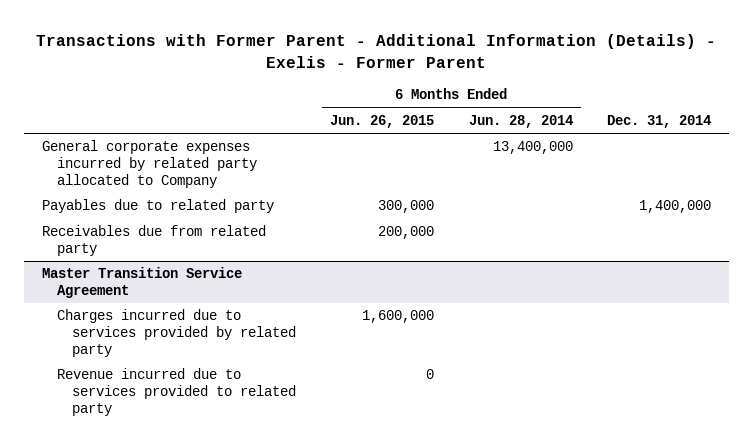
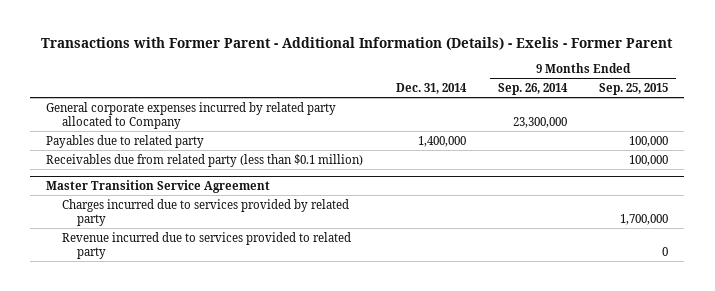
- | 6 Months Ended Jun. 26, 2015 | 6 Months Ended Jun. 28, 2014 | Dec. 31, 2014
+ | Dec. 31, 2014 | 9 Months Ended Sep. 26, 2014 | 9 Months Ended Sep. 25, 2015
- Receivables due from related party | 200,000 | |
+ Receivables due from related party (less than $0.1 million) | | | 100,000

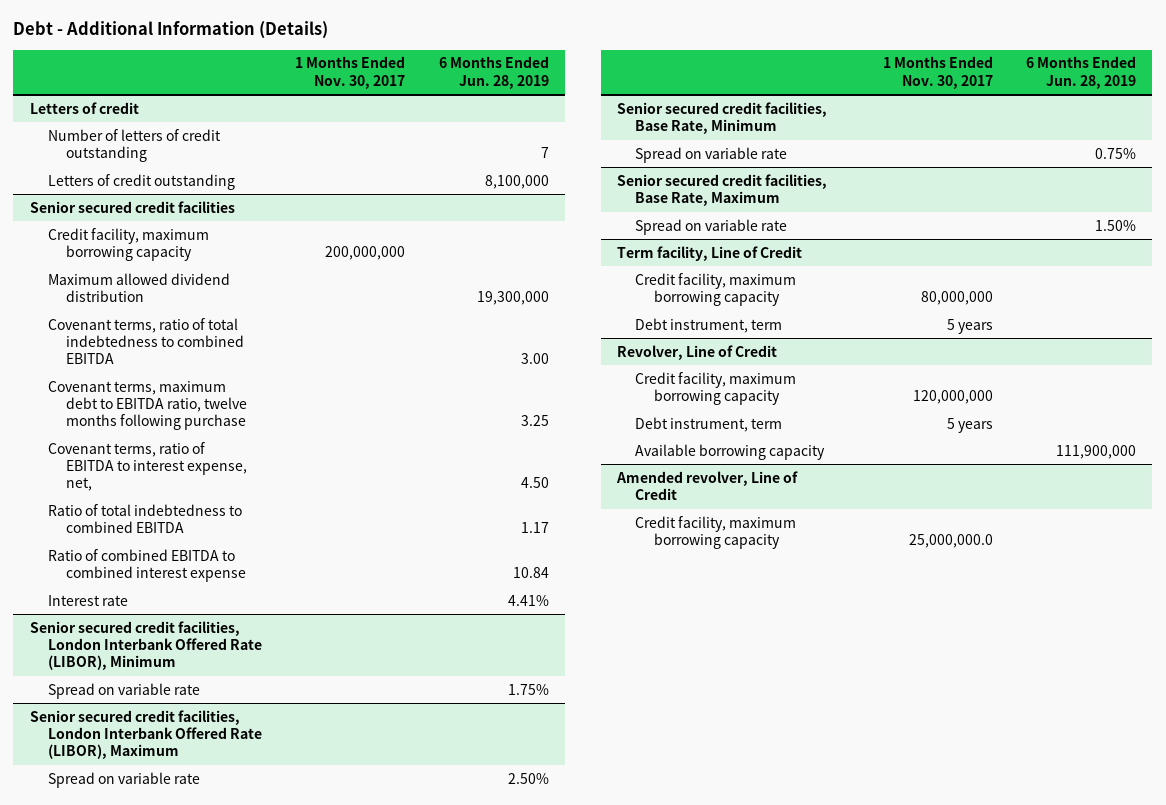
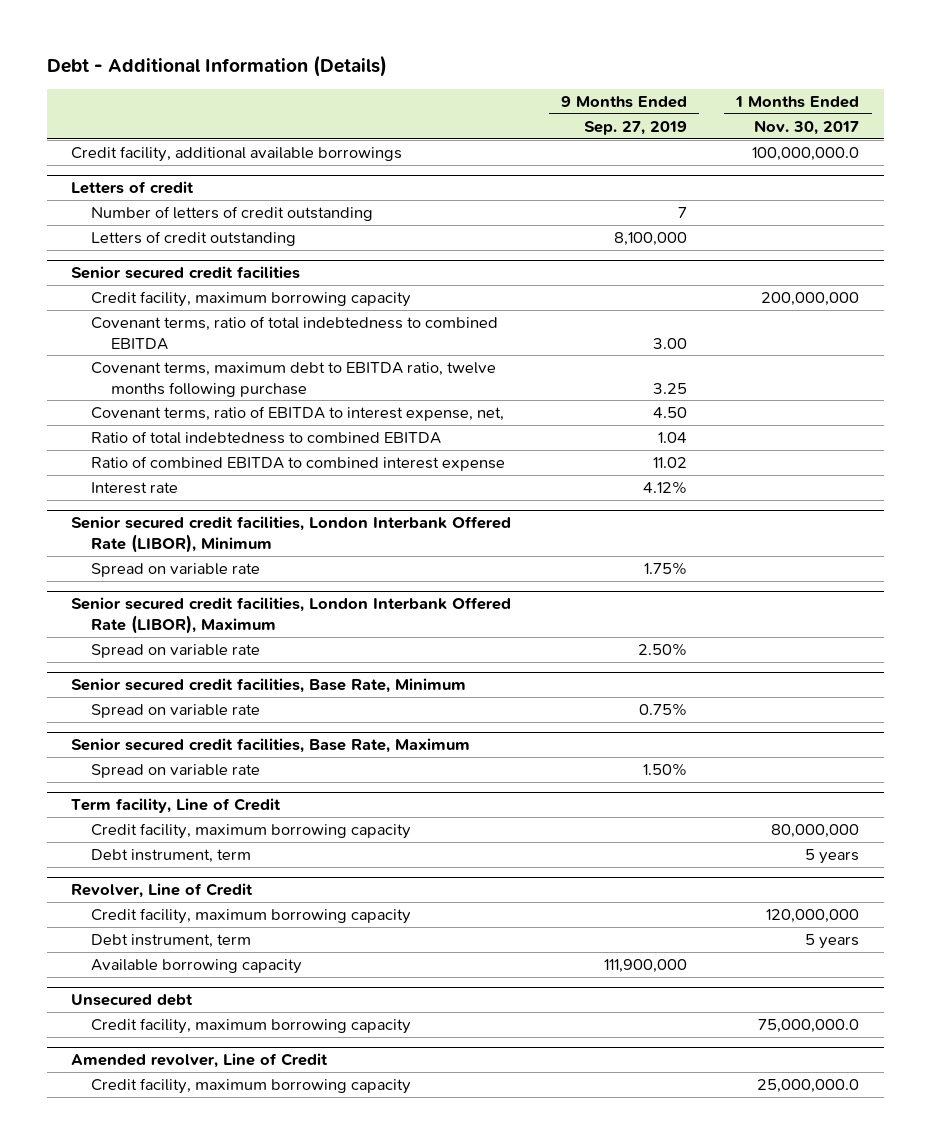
- | 1 Months Ended Nov. 30, 2017 | 6 Months Ended Jun. 28, 2019
+ | 9 Months Ended Sep. 27, 2019 | 1 Months Ended Nov. 30, 2017
+ Credit facility, additional available borrowings | | 100,000,000.0
@ Senior secured credit facilities
- Maximum allowed dividend distribution | | 19,300,000
+ Unsecured debt
+ Credit facility, maximum borrowing capacity | | 75,000,000.0

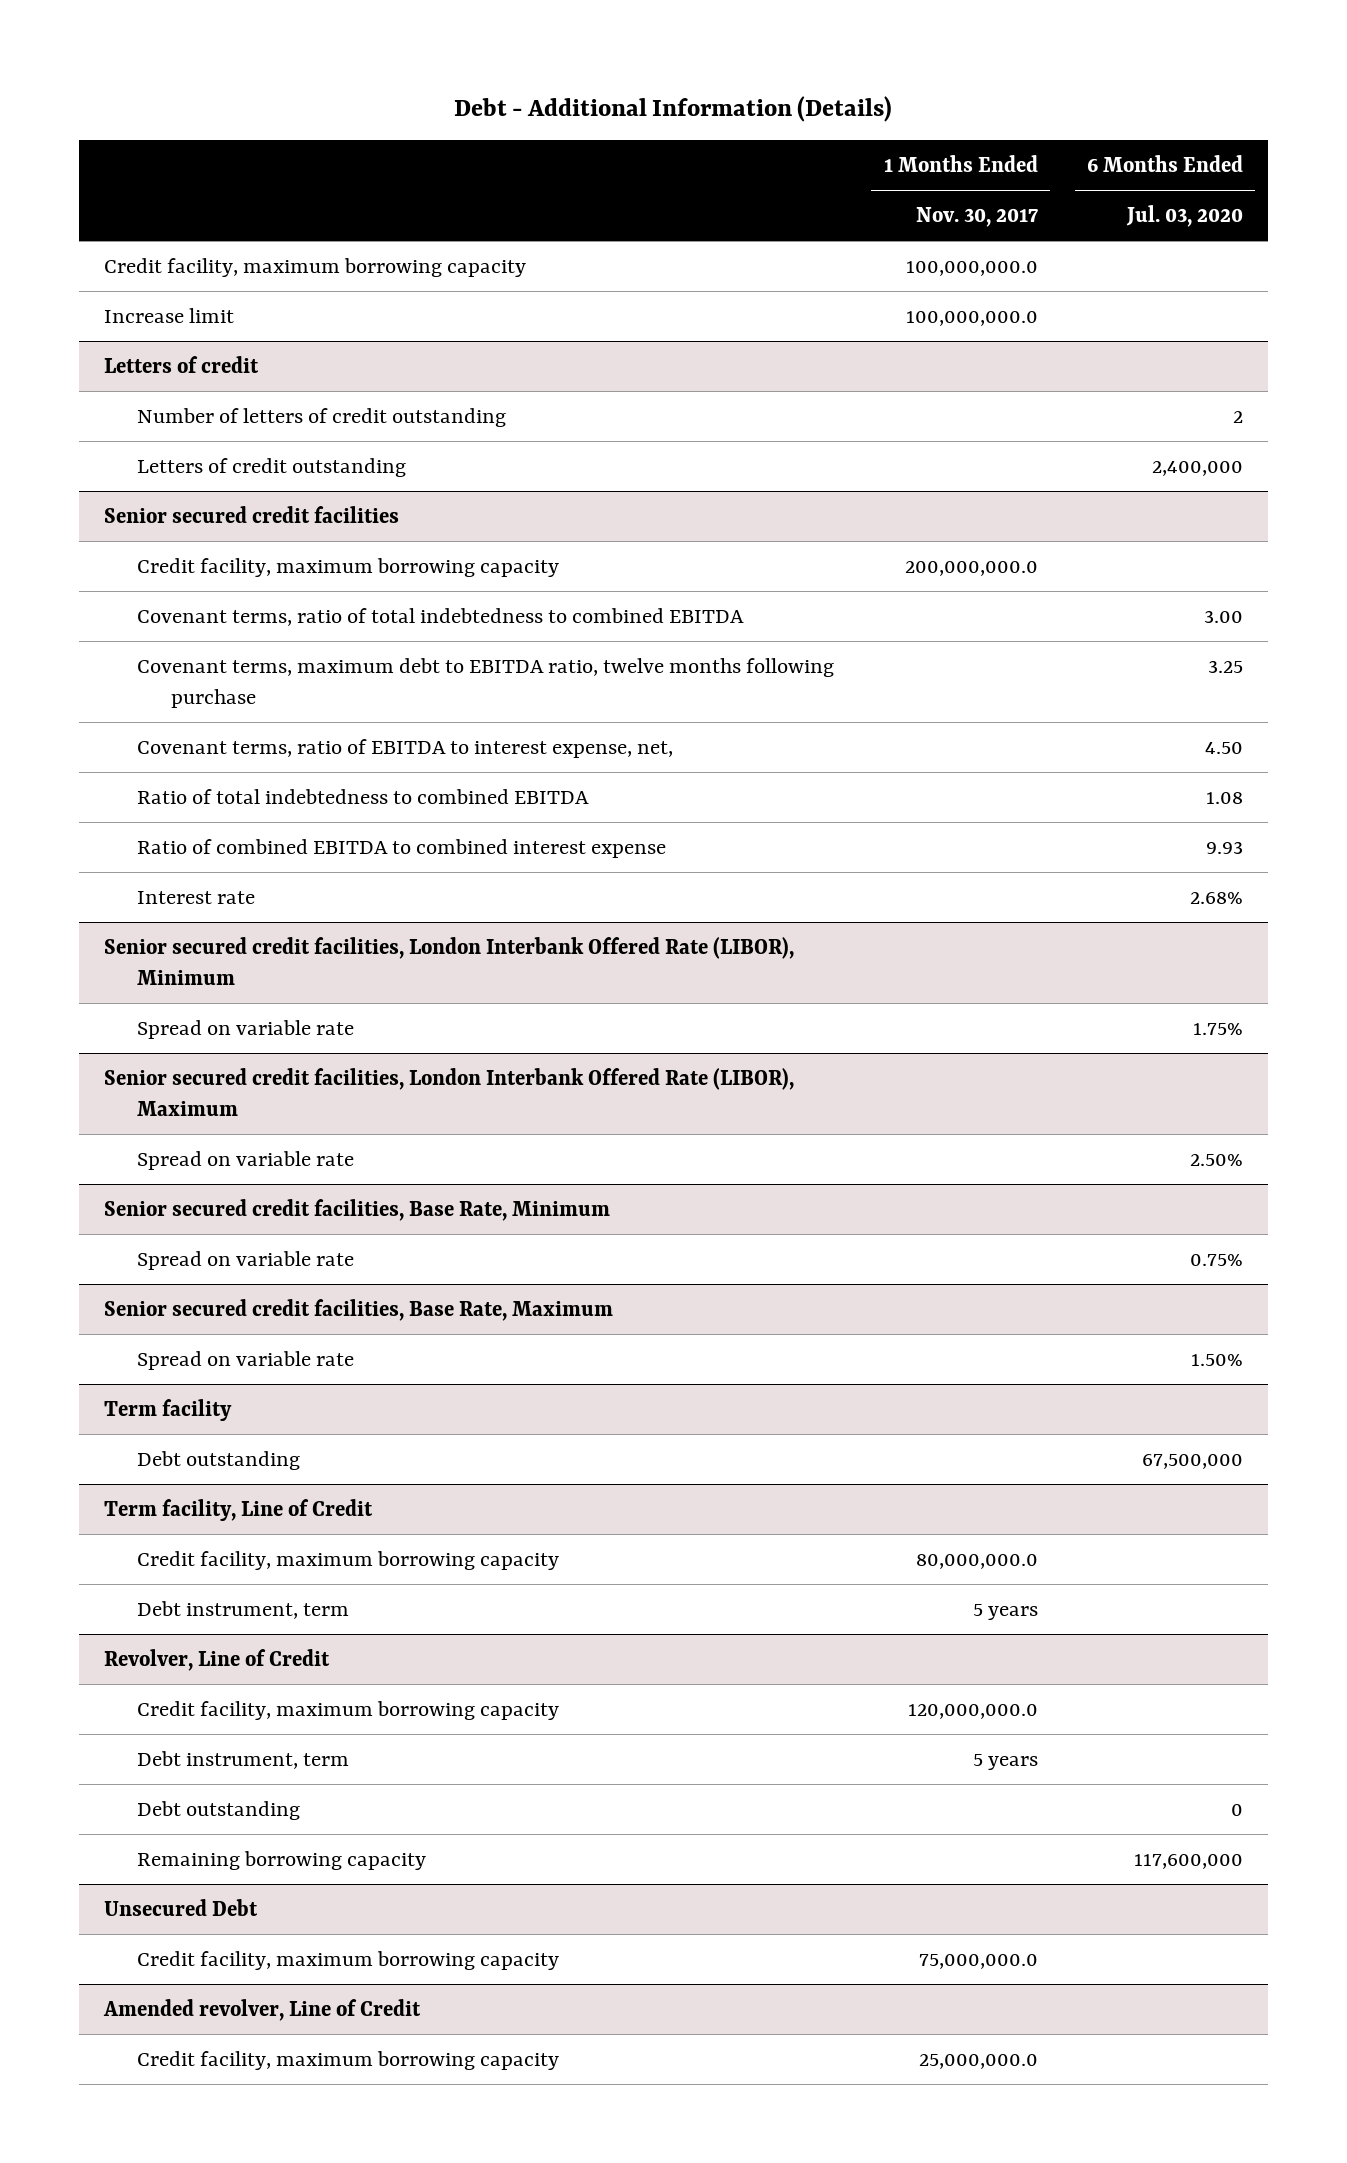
- | 9 Months Ended Sep. 27, 2019 | 1 Months Ended Nov. 30, 2017
+ | 1 Months Ended Nov. 30, 2017 | 6 Months Ended Jul. 03, 2020
- Credit facility, additional available borrowings | | 100,000,000.0
+ Credit facility, maximum borrowing capacity | 100,000,000.0 |
+ Increase limit | 100,000,000.0 |
@ Senior secured credit facilities
- Credit facility, maximum borrowing capacity | | 200,000,000
+ Credit facility, maximum borrowing capacity | 200,000,000.0 |
+ Term facility
+ Debt outstanding | | 67,500,000
@ Term facility, Line of Credit
- Credit facility, maximum borrowing capacity | | 80,000,000
+ Credit facility, maximum borrowing capacity | 80,000,000.0 |
@ Revolver, Line of Credit
- Credit facility, maximum borrowing capacity | | 120,000,000
+ Credit facility, maximum borrowing capacity | 120,000,000.0 |
- Available borrowing capacity | 111,900,000 |
- Unsecured debt
@ Revolver, Line of Credit
+ Debt outstanding | | 0
+ Remaining borrowing capacity | | 117,600,000
+ Unsecured Debt

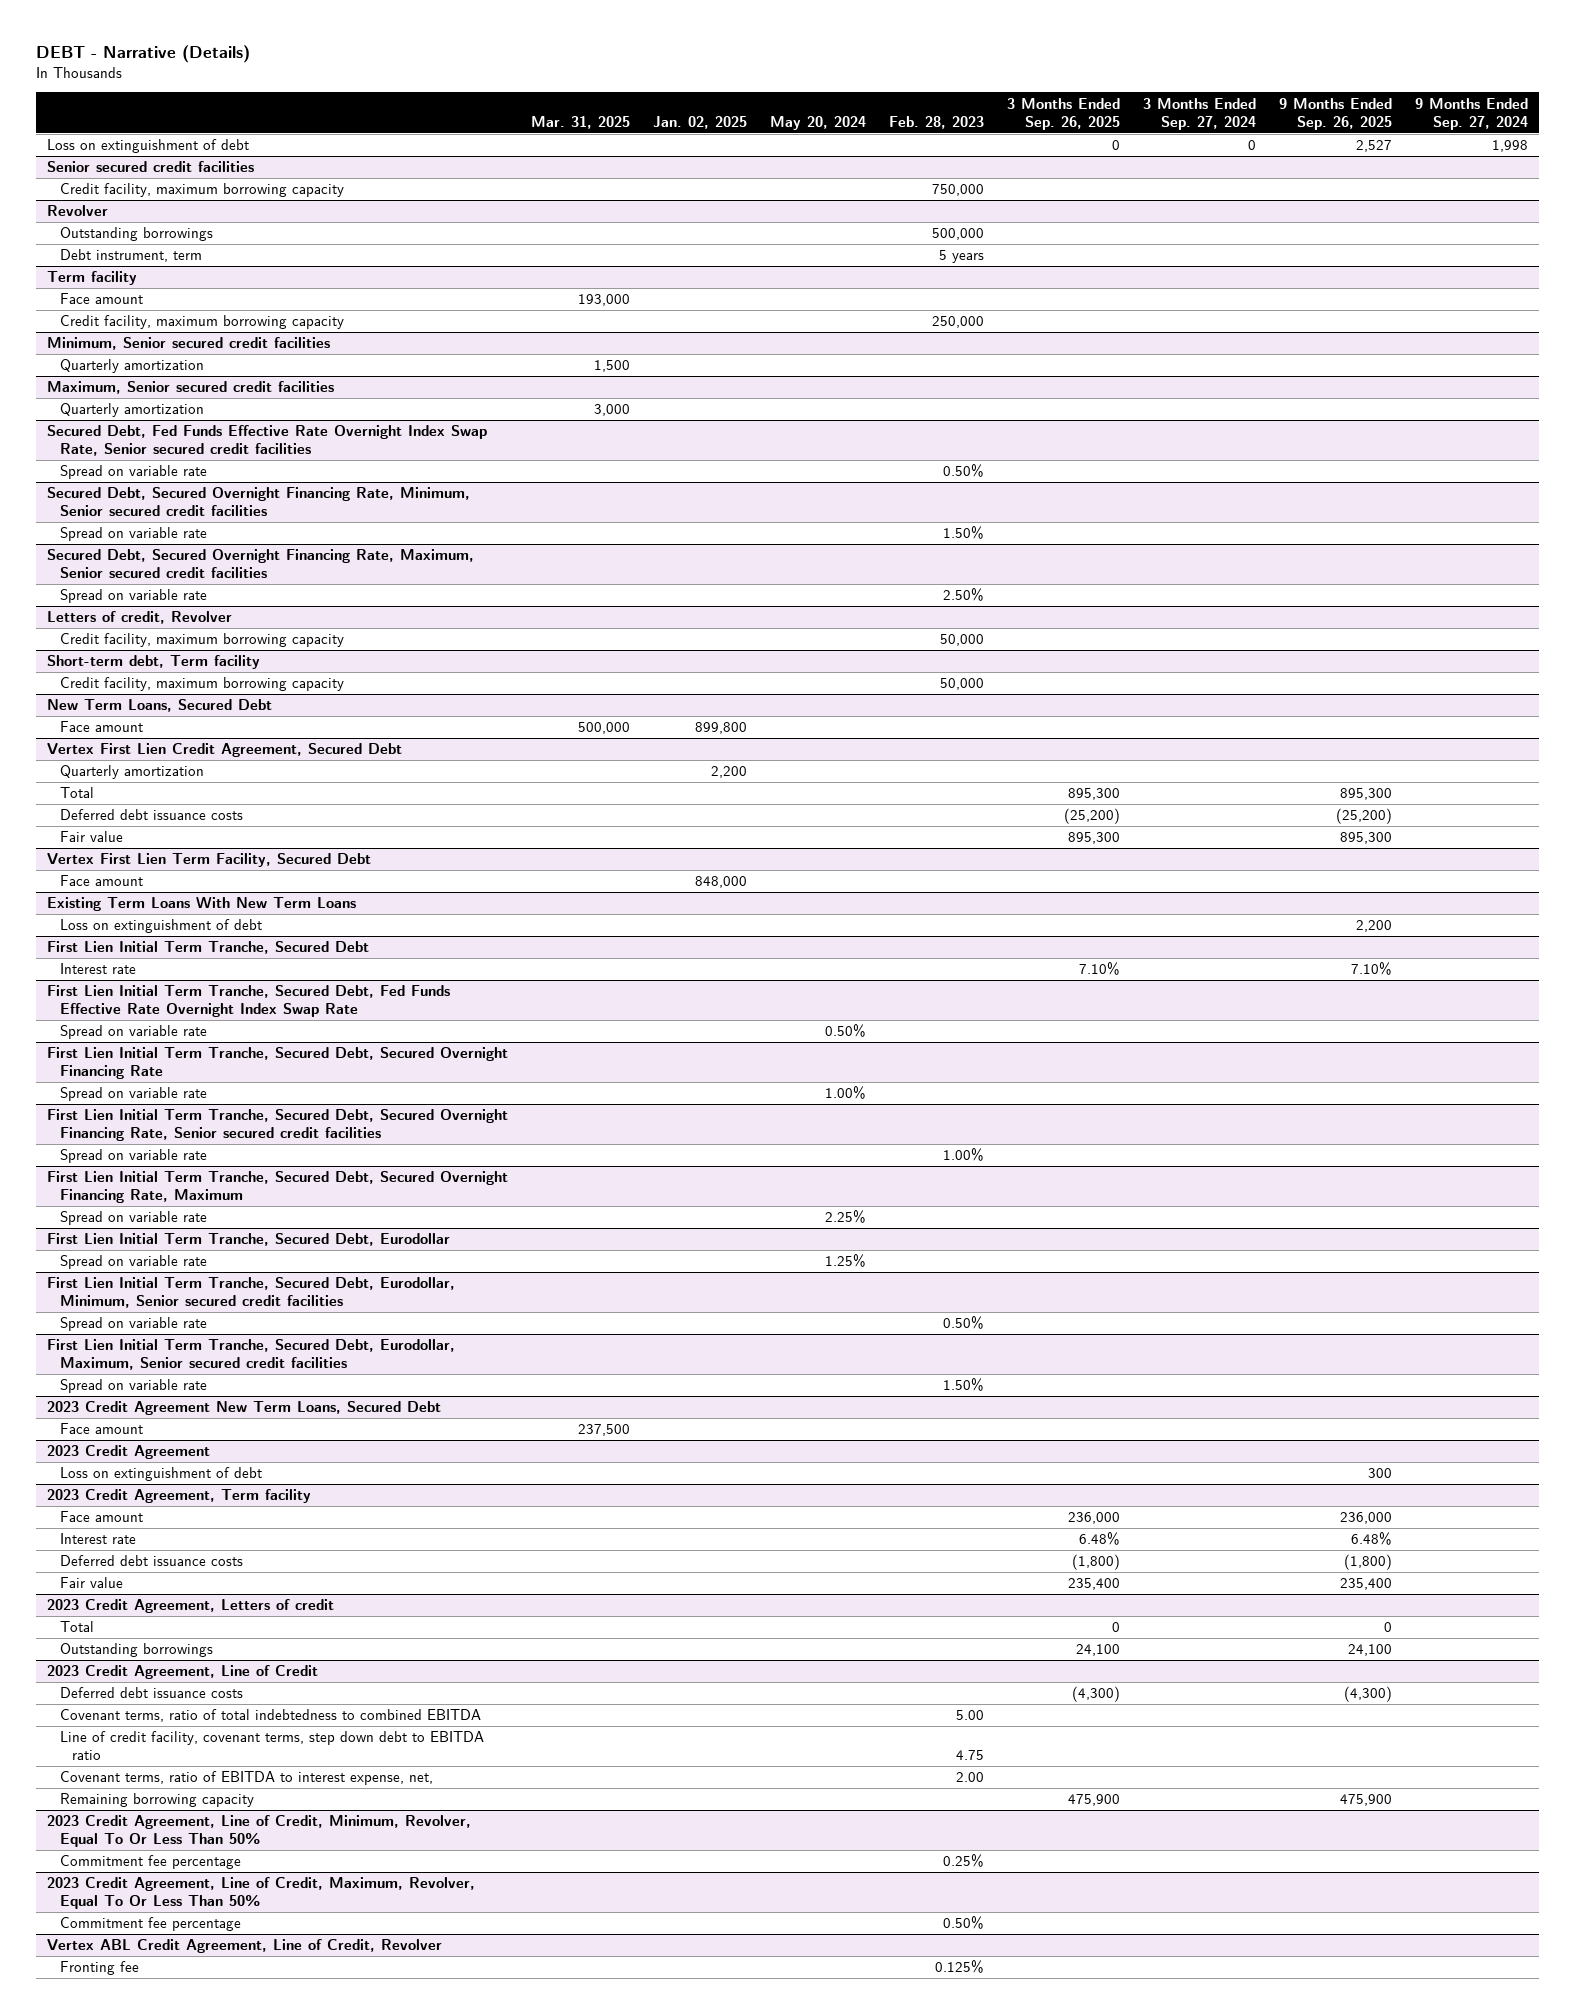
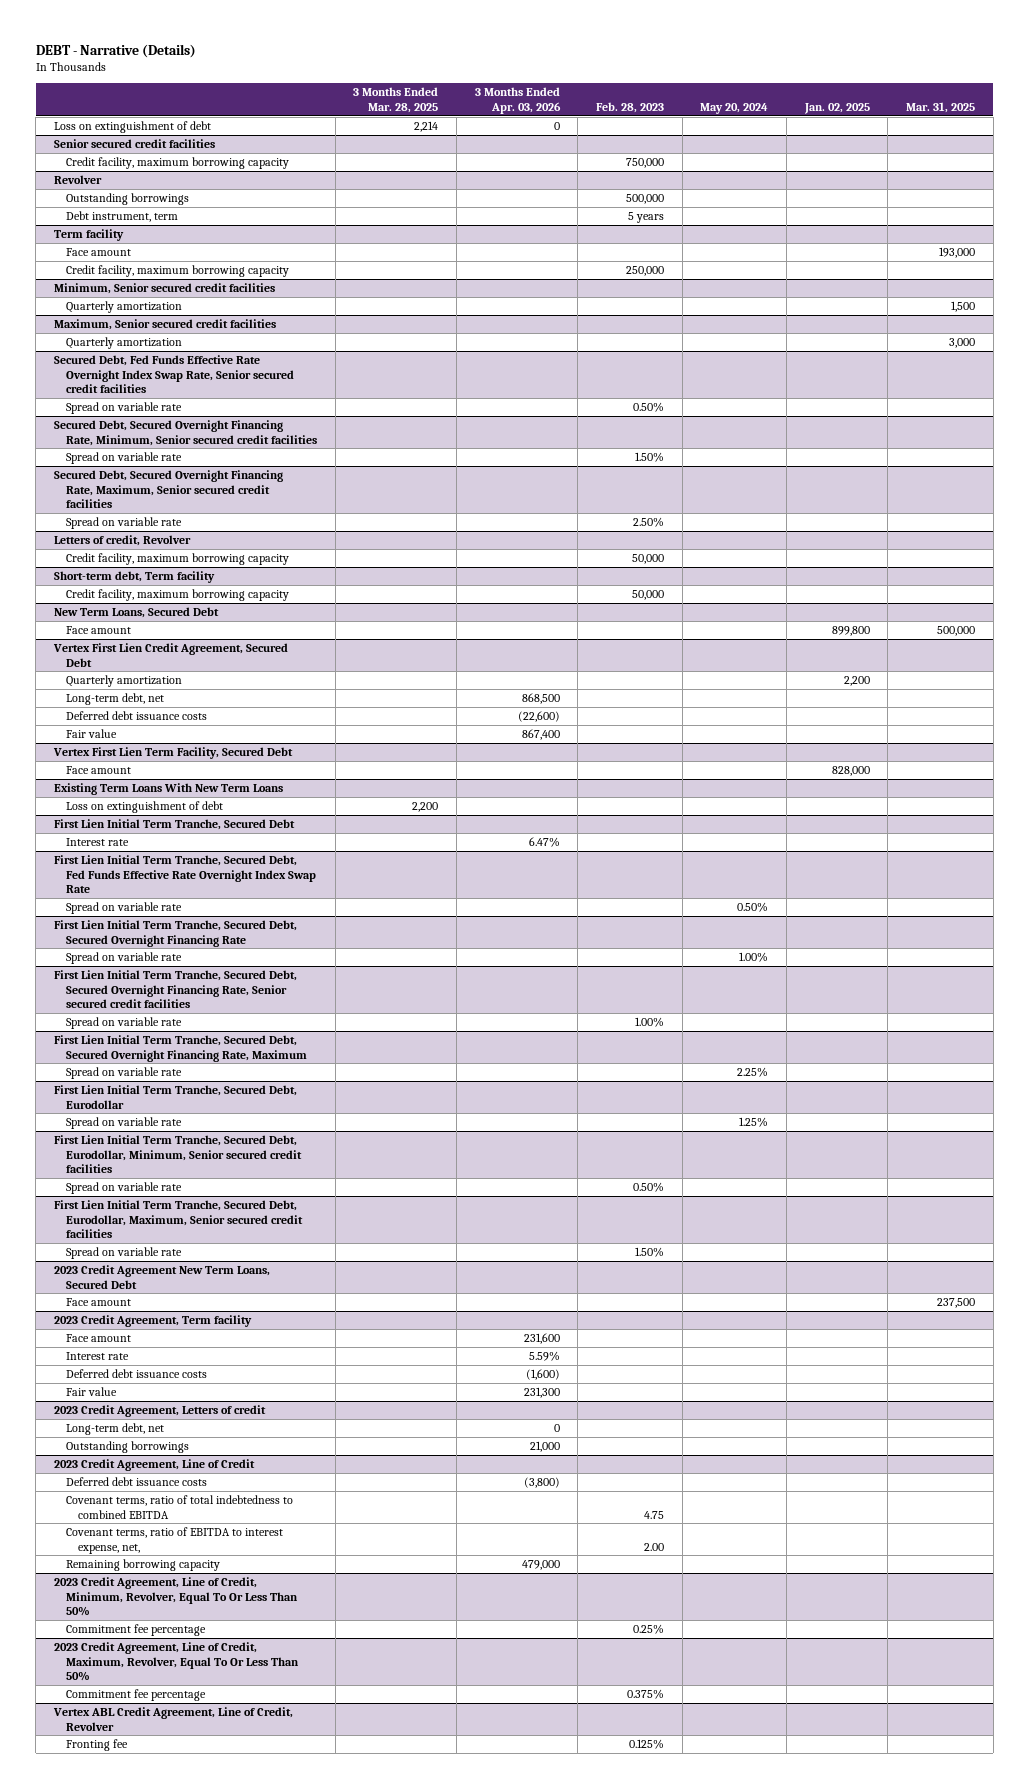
- | Mar. 31, 2025 | Jan. 02, 2025 | May 20, 2024 | Feb. 28, 2023 | 3 Months Ended Sep. 26, 2025 | 3 Months Ended Sep. 27, 2024 | 9 Months Ended Sep. 26, 2025 | 9 Months Ended Sep. 27, 2024
+ | 3 Months Ended Mar. 28, 2025 | 3 Months Ended Apr. 03, 2026 | Feb. 28, 2023 | May 20, 2024 | Jan. 02, 2025 | Mar. 31, 2025
@ Vertex First Lien Credit Agreement, Secured Debt
- Total | | | | | 895,300 | | 895,300 |
+ Long-term debt, net | | 868,500 | | | |
@ Vertex First Lien Term Facility, Secured Debt
- Face amount | | 848,000 | | | | | |
+ Face amount | | | | | 828,000 |
- 2023 Credit Agreement
- Loss on extinguishment of debt | | | | | | | 300 |
@ 2023 Credit Agreement, Letters of credit
- Total | | | | | 0 | | 0 |
+ Long-term debt, net | | 0 | | | |
@ 2023 Credit Agreement, Line of Credit
- Covenant terms, ratio of total indebtedness to combined EBITDA | | | | 5.00 | | | |
- Line of credit facility, covenant terms, step down debt to EBITDA ratio | | | | 4.75 | | | |
+ Covenant terms, ratio of total indebtedness to combined EBITDA | | | 4.75 | | |
@ 2023 Credit Agreement, Line of Credit, Maximum, Revolver, Equal To Or Less Than 50%
- Commitment fee percentage | | | | 0.50% | | | |
+ Commitment fee percentage | | | 0.375% | | |

